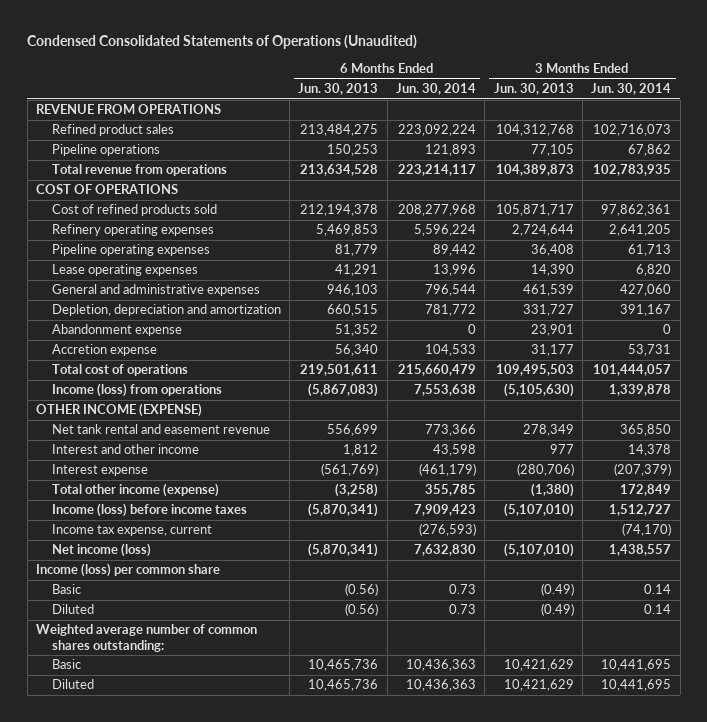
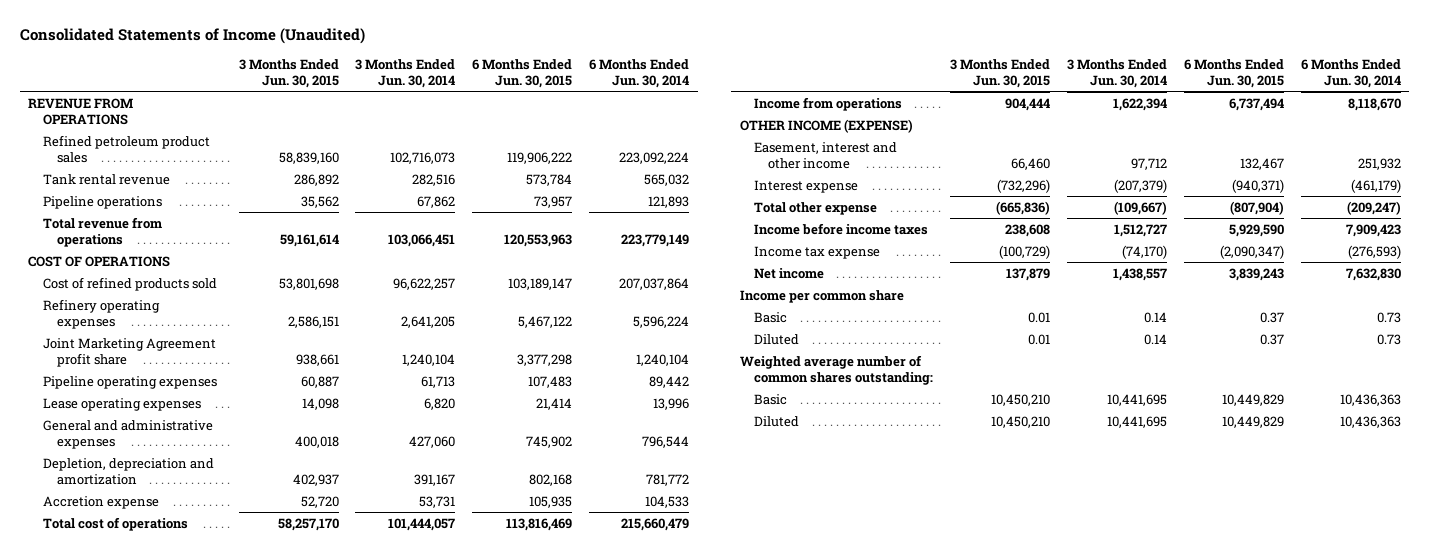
- Condensed Consolidated Statements of Operations (Unaudited)
+ Consolidated Statements of Income (Unaudited)
- | 6 Months Ended Jun. 30, 2013 | 6 Months Ended Jun. 30, 2014 | 3 Months Ended Jun. 30, 2013 | 3 Months Ended Jun. 30, 2014
+ | 3 Months Ended Jun. 30, 2015 | 3 Months Ended Jun. 30, 2014 | 6 Months Ended Jun. 30, 2015 | 6 Months Ended Jun. 30, 2014
- Refined product sales | 213,484,275 | 223,092,224 | 104,312,768 | 102,716,073
+ Refined petroleum product sales | 58,839,160 | 102,716,073 | 119,906,222 | 223,092,224
+ Tank rental revenue | 286,892 | 282,516 | 573,784 | 565,032
- Total revenue from operations | 213,634,528 | 223,214,117 | 104,389,873 | 102,783,935
+ Total revenue from operations | 59,161,614 | 103,066,451 | 120,553,963 | 223,779,149
- Cost of refined products sold | 212,194,378 | 208,277,968 | 105,871,717 | 97,862,361
+ Cost of refined products sold | 53,801,698 | 96,622,257 | 103,189,147 | 207,037,864
+ Joint Marketing Agreement profit share | 938,661 | 1,240,104 | 3,377,298 | 1,240,104
- Abandonment expense | 51,352 | 0 | 23,901 | 0
- Income (loss) from operations | (5,867,083) | 7,553,638 | (5,105,630) | 1,339,878
+ Income from operations | 904,444 | 1,622,394 | 6,737,494 | 8,118,670
- Net tank rental and easement revenue | 556,699 | 773,366 | 278,349 | 365,850
- Interest and other income | 1,812 | 43,598 | 977 | 14,378
+ Easement, interest and other income | 66,460 | 97,712 | 132,467 | 251,932
- Total other income (expense) | (3,258) | 355,785 | (1,380) | 172,849
- Income (loss) before income taxes | (5,870,341) | 7,909,423 | (5,107,010) | 1,512,727
- Income tax expense, current | | (276,593) | | (74,170)
- Net income (loss) | (5,870,341) | 7,632,830 | (5,107,010) | 1,438,557
- Income (loss) per common share
+ Total other expense | (665,836) | (109,667) | (807,904) | (209,247)
+ Income before income taxes | 238,608 | 1,512,727 | 5,929,590 | 7,909,423
+ Income tax expense | (100,729) | (74,170) | (2,090,347) | (276,593)
+ Net income | 137,879 | 1,438,557 | 3,839,243 | 7,632,830
+ Income per common share

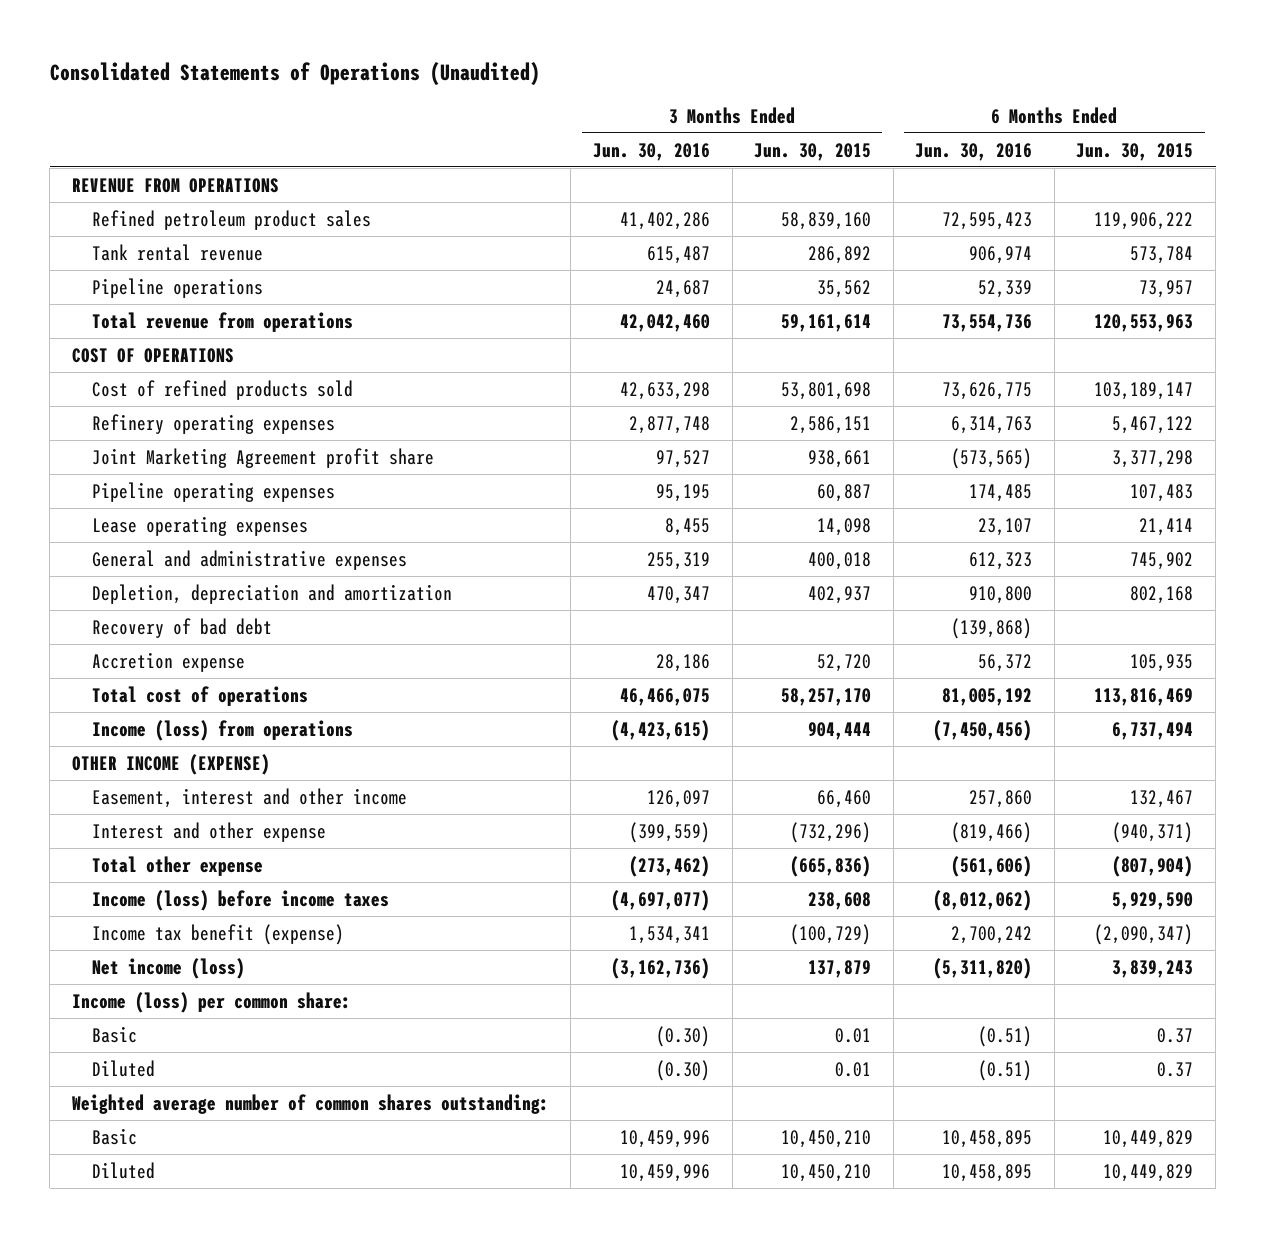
- Consolidated Statements of Income (Unaudited)
+ Consolidated Statements of Operations (Unaudited)
- | 3 Months Ended Jun. 30, 2015 | 3 Months Ended Jun. 30, 2014 | 6 Months Ended Jun. 30, 2015 | 6 Months Ended Jun. 30, 2014
+ | 3 Months Ended Jun. 30, 2016 | 3 Months Ended Jun. 30, 2015 | 6 Months Ended Jun. 30, 2016 | 6 Months Ended Jun. 30, 2015
+ Recovery of bad debt | | | (139,868) |
- Income from operations | 904,444 | 1,622,394 | 6,737,494 | 8,118,670
+ Income (loss) from operations | (4,423,615) | 904,444 | (7,450,456) | 6,737,494
- Interest expense | (732,296) | (207,379) | (940,371) | (461,179)
+ Interest and other expense | (399,559) | (732,296) | (819,466) | (940,371)
- Income before income taxes | 238,608 | 1,512,727 | 5,929,590 | 7,909,423
- Income tax expense | (100,729) | (74,170) | (2,090,347) | (276,593)
- Net income | 137,879 | 1,438,557 | 3,839,243 | 7,632,830
- Income per common share
+ Income (loss) before income taxes | (4,697,077) | 238,608 | (8,012,062) | 5,929,590
+ Income tax benefit (expense) | 1,534,341 | (100,729) | 2,700,242 | (2,090,347)
+ Net income (loss) | (3,162,736) | 137,879 | (5,311,820) | 3,839,243
+ Income (loss) per common share:

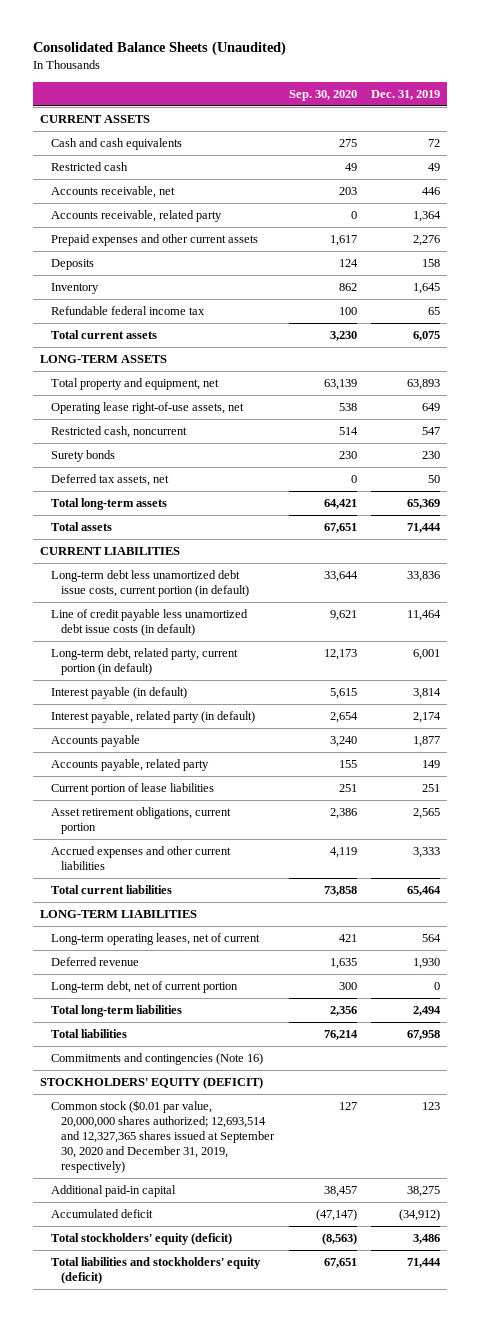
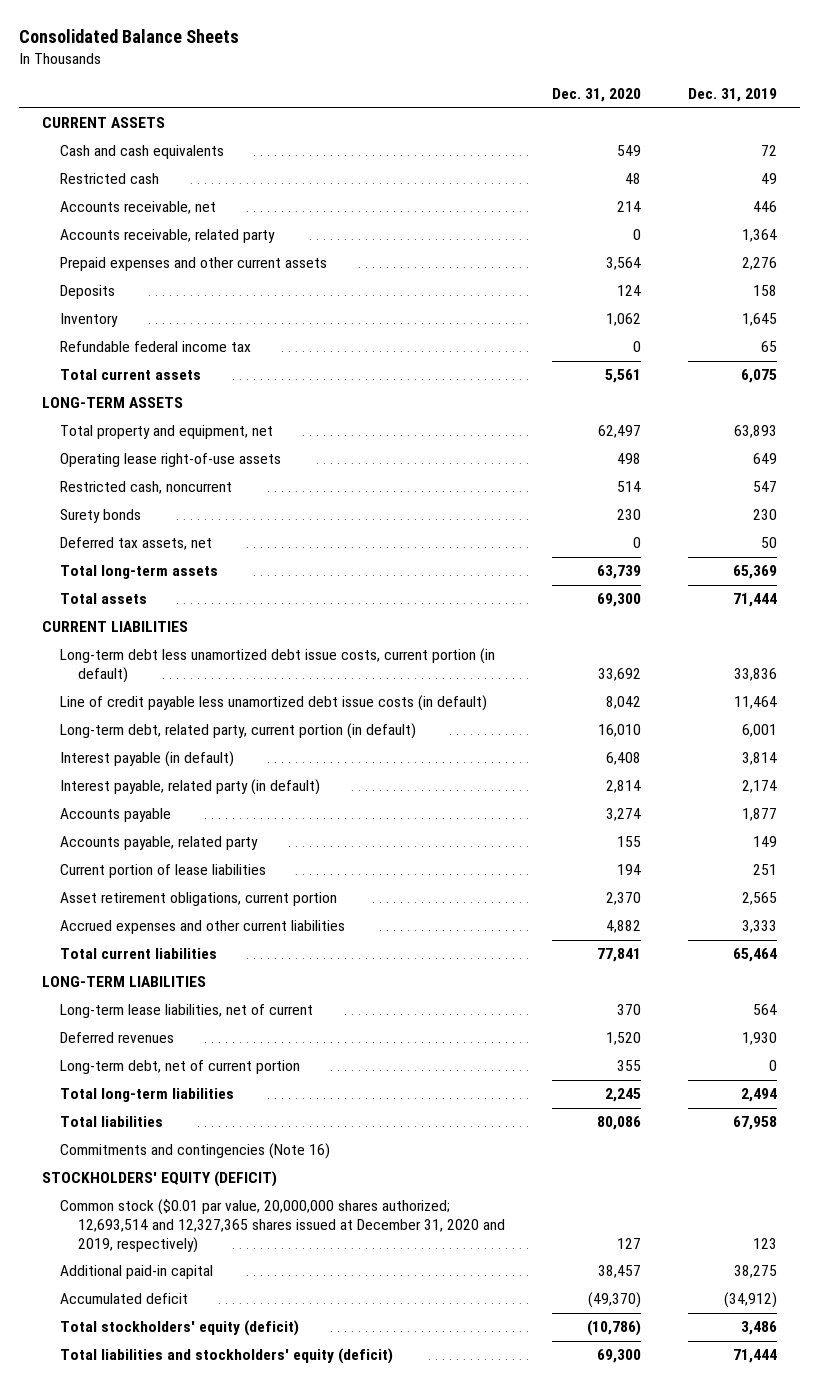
- Consolidated Balance Sheets (Unaudited)
+ Consolidated Balance Sheets
- | Sep. 30, 2020 | Dec. 31, 2019
+ | Dec. 31, 2020 | Dec. 31, 2019
- Operating lease right-of-use assets, net | 538 | 649
+ Operating lease right-of-use assets | 498 | 649
- Long-term operating leases, net of current | 421 | 564
- Deferred revenue | 1,635 | 1,930
+ Long-term lease liabilities, net of current | 370 | 564
+ Deferred revenues | 1,520 | 1,930
- Common stock ($0.01 par value, 20,000,000 shares authorized; 12,693,514 and 12,327,365 shares issued at September 30, 2020 and December 31, 2019, respectively) | 127 | 123
+ Common stock ($0.01 par value, 20,000,000 shares authorized; 12,693,514 and 12,327,365 shares issued at December 31, 2020 and 2019, respectively) | 127 | 123

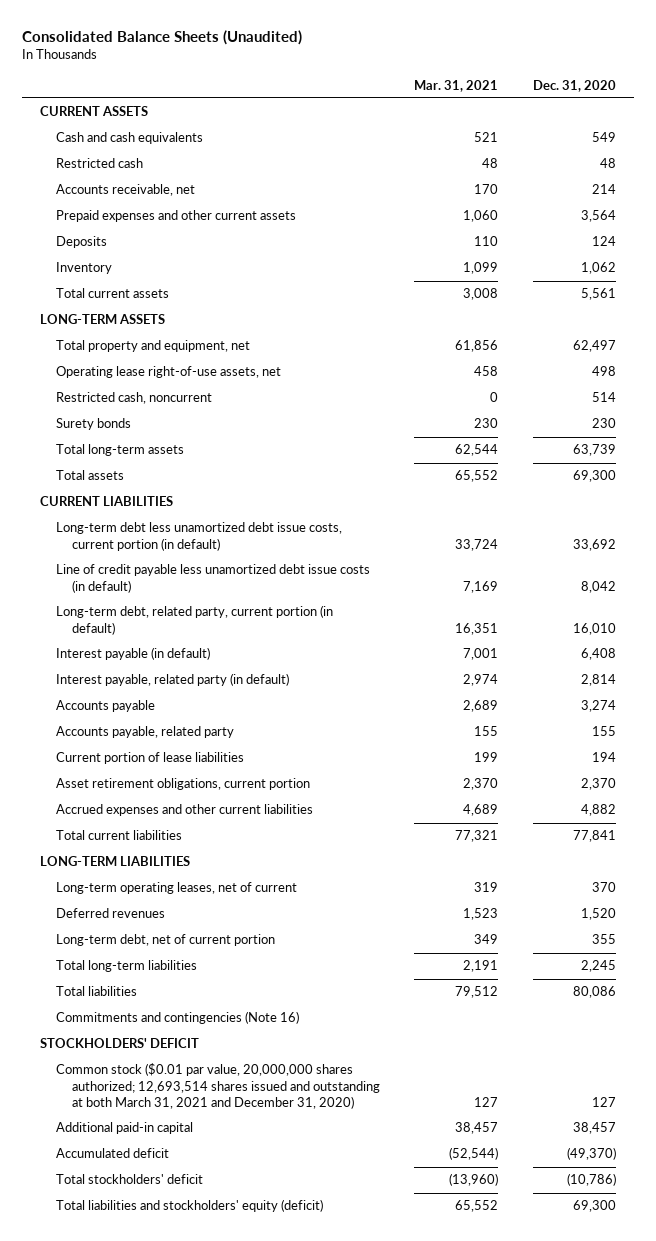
- Consolidated Balance Sheets
+ Consolidated Balance Sheets (Unaudited)
- | Dec. 31, 2020 | Dec. 31, 2019
+ | Mar. 31, 2021 | Dec. 31, 2020
- Accounts receivable, related party | 0 | 1,364
- Refundable federal income tax | 0 | 65
- Operating lease right-of-use assets | 498 | 649
+ Operating lease right-of-use assets, net | 458 | 498
- Deferred tax assets, net | 0 | 50
- Long-term lease liabilities, net of current | 370 | 564
+ Long-term operating leases, net of current | 319 | 370
- STOCKHOLDERS' EQUITY (DEFICIT)
- Common stock ($0.01 par value, 20,000,000 shares authorized; 12,693,514 and 12,327,365 shares issued at December 31, 2020 and 2019, respectively) | 127 | 123
+ STOCKHOLDERS' DEFICIT
+ Common stock ($0.01 par value, 20,000,000 shares authorized; 12,693,514 shares issued and outstanding at both March 31, 2021 and December 31, 2020) | 127 | 127
- Total stockholders' equity (deficit) | (10,786) | 3,486
+ Total stockholders' deficit | (13,960) | (10,786)

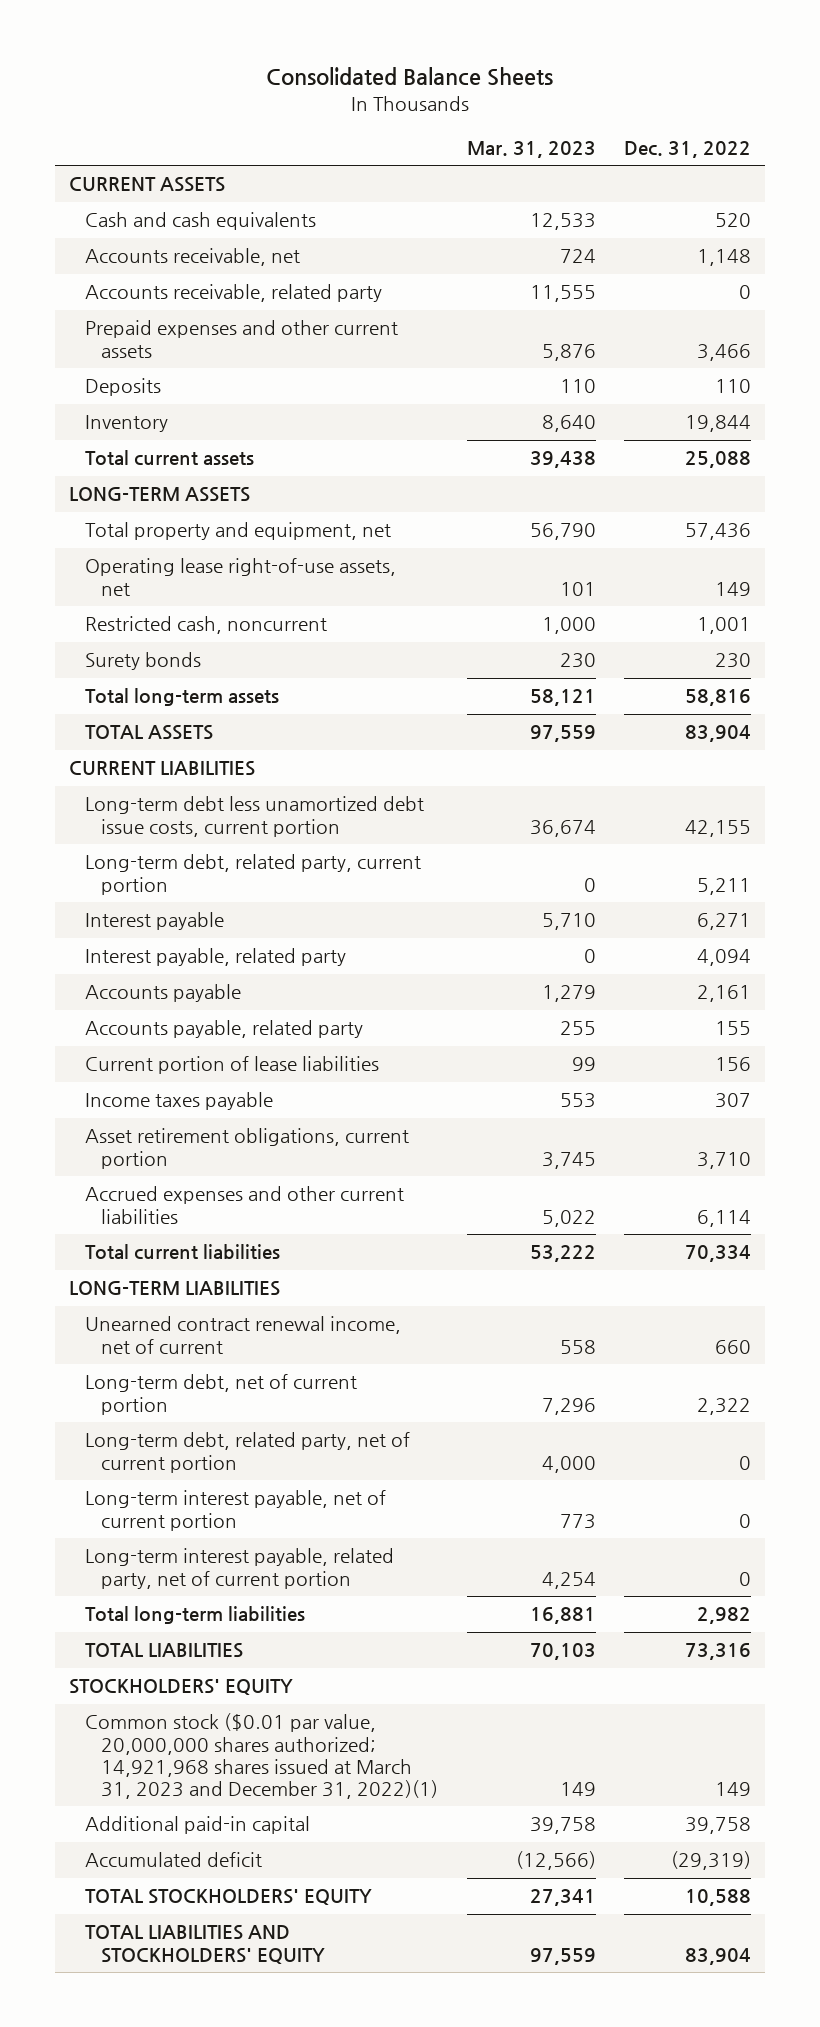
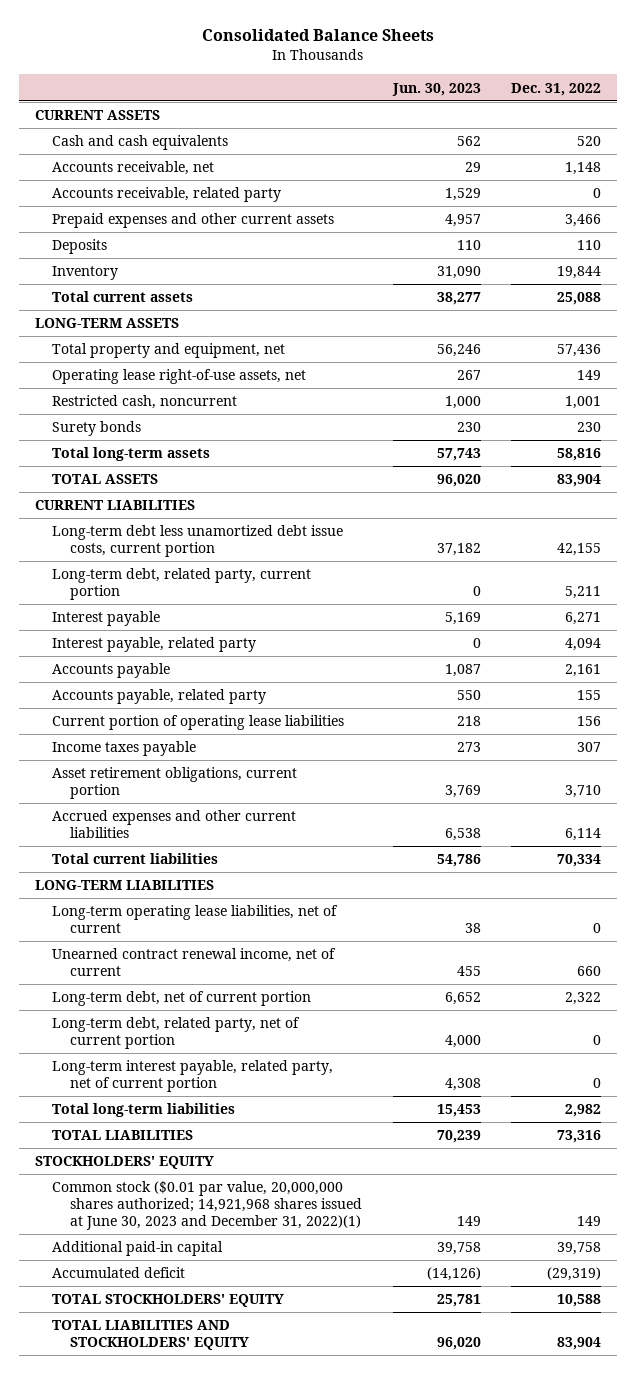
- | Mar. 31, 2023 | Dec. 31, 2022
+ | Jun. 30, 2023 | Dec. 31, 2022
- Current portion of lease liabilities | 99 | 156
+ Current portion of operating lease liabilities | 218 | 156
+ Long-term operating lease liabilities, net of current | 38 | 0
- Long-term interest payable, net of current portion | 773 | 0
- Common stock ($0.01 par value, 20,000,000 shares authorized; 14,921,968 shares issued at March 31, 2023 and December 31, 2022)(1) | 149 | 149
+ Common stock ($0.01 par value, 20,000,000 shares authorized; 14,921,968 shares issued at June 30, 2023 and December 31, 2022)(1) | 149 | 149

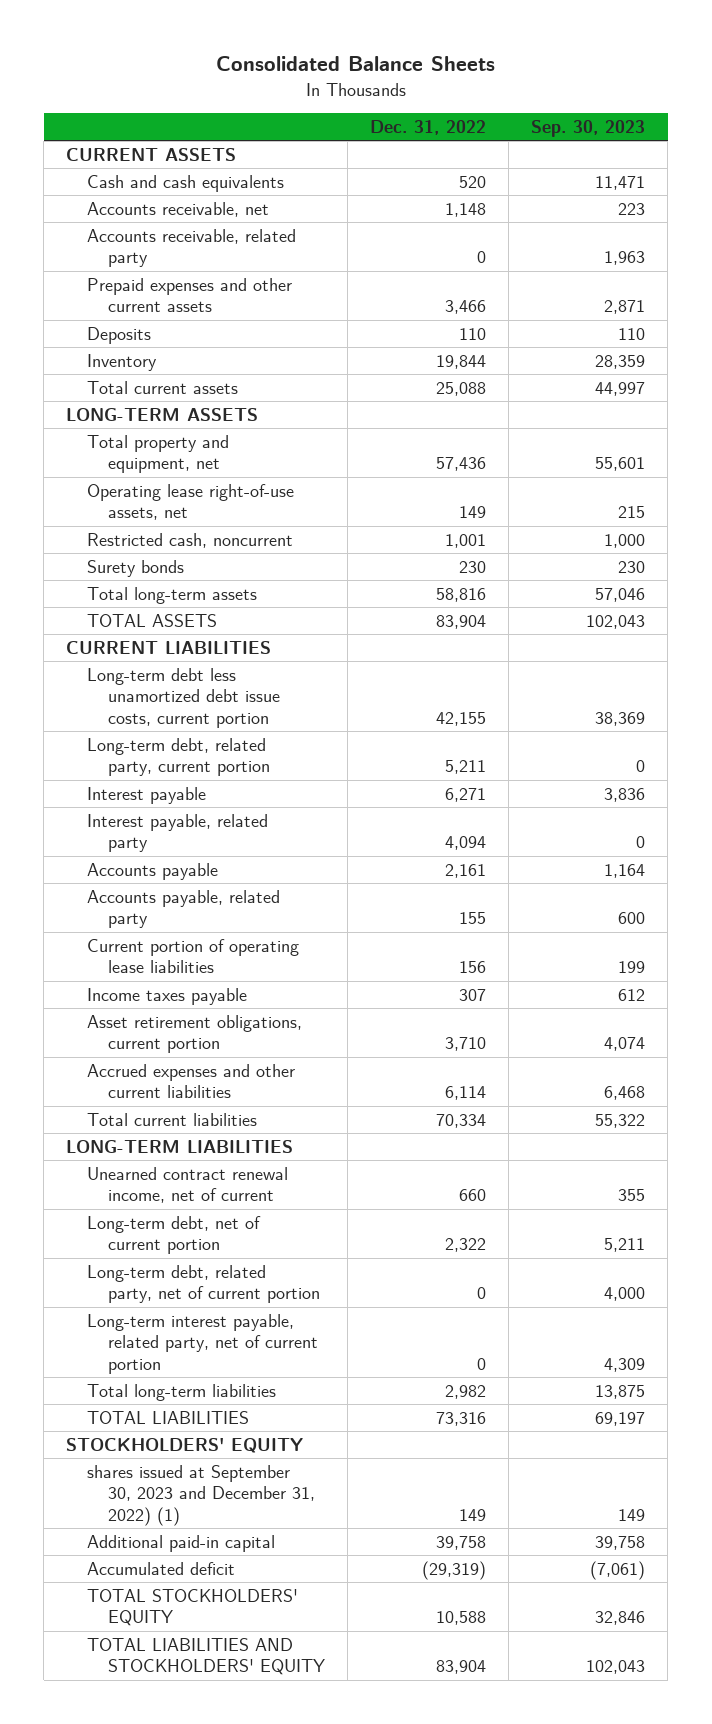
- | Jun. 30, 2023 | Dec. 31, 2022
+ | Dec. 31, 2022 | Sep. 30, 2023
- Long-term operating lease liabilities, net of current | 38 | 0
- Common stock ($0.01 par value, 20,000,000 shares authorized; 14,921,968 shares issued at June 30, 2023 and December 31, 2022)(1) | 149 | 149
+ shares issued at September 30, 2023 and December 31, 2022) (1) | 149 | 149

